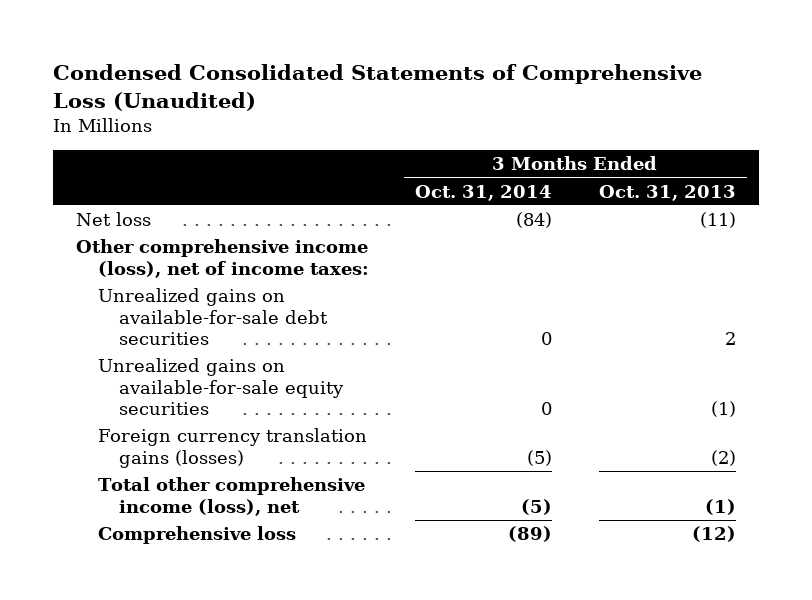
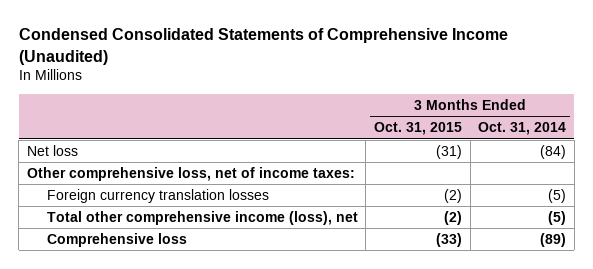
- Condensed Consolidated Statements of Comprehensive Loss (Unaudited)
+ Condensed Consolidated Statements of Comprehensive Income (Unaudited)
- | 3 Months Ended Oct. 31, 2014 | 3 Months Ended Oct. 31, 2013
+ | 3 Months Ended Oct. 31, 2015 | 3 Months Ended Oct. 31, 2014
- Other comprehensive income (loss), net of income taxes:
- Unrealized gains on available-for-sale debt securities | 0 | 2
- Unrealized gains on available-for-sale equity securities | 0 | (1)
- Foreign currency translation gains (losses) | (5) | (2)
+ Other comprehensive loss, net of income taxes:
+ Foreign currency translation losses | (2) | (5)

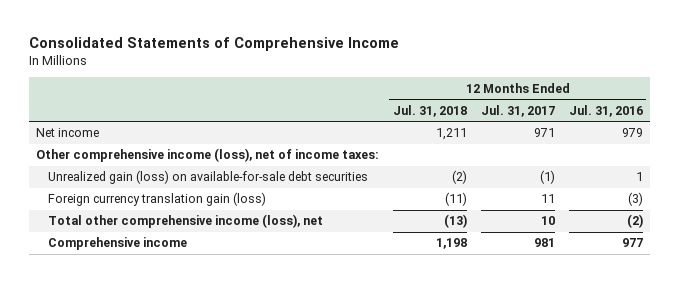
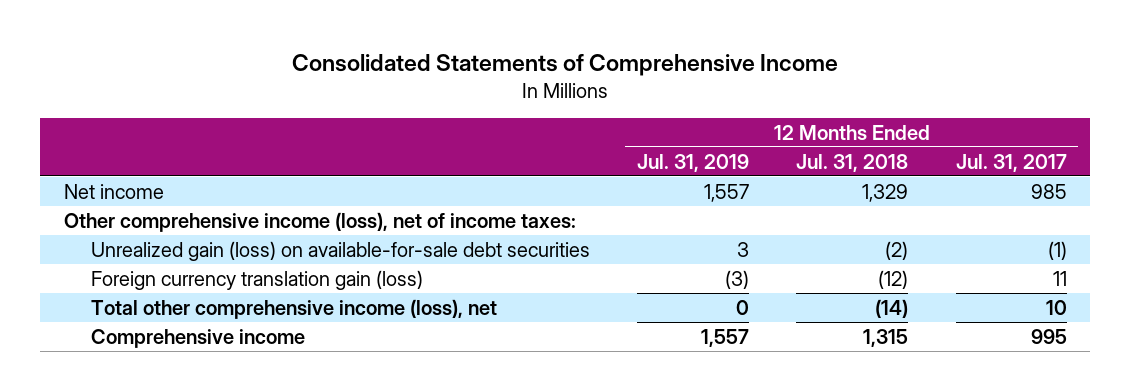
- | 12 Months Ended Jul. 31, 2018 | 12 Months Ended Jul. 31, 2017 | 12 Months Ended Jul. 31, 2016
+ | 12 Months Ended Jul. 31, 2019 | 12 Months Ended Jul. 31, 2018 | 12 Months Ended Jul. 31, 2017
- Net income | 1,211 | 971 | 979
+ Net income | 1,557 | 1,329 | 985
- Foreign currency translation gain (loss) | (11) | 11 | (3)
- Total other comprehensive income (loss), net | (13) | 10 | (2)
- Comprehensive income | 1,198 | 981 | 977
+ Foreign currency translation gain (loss) | (3) | (12) | 11
+ Total other comprehensive income (loss), net | 0 | (14) | 10
+ Comprehensive income | 1,557 | 1,315 | 995

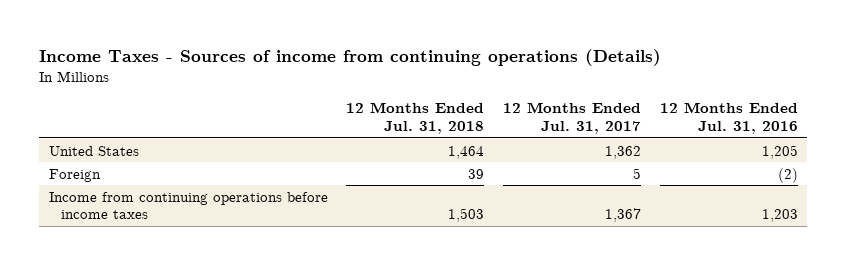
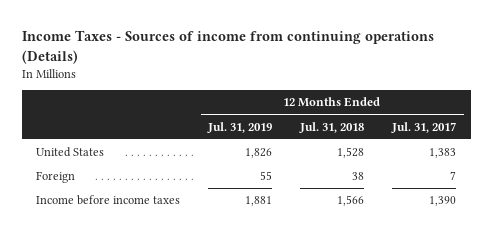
- | 12 Months Ended Jul. 31, 2018 | 12 Months Ended Jul. 31, 2017 | 12 Months Ended Jul. 31, 2016
+ | 12 Months Ended Jul. 31, 2019 | 12 Months Ended Jul. 31, 2018 | 12 Months Ended Jul. 31, 2017
- United States | 1,464 | 1,362 | 1,205
- Foreign | 39 | 5 | (2)
- Income from continuing operations before income taxes | 1,503 | 1,367 | 1,203
+ United States | 1,826 | 1,528 | 1,383
+ Foreign | 55 | 38 | 7
+ Income before income taxes | 1,881 | 1,566 | 1,390

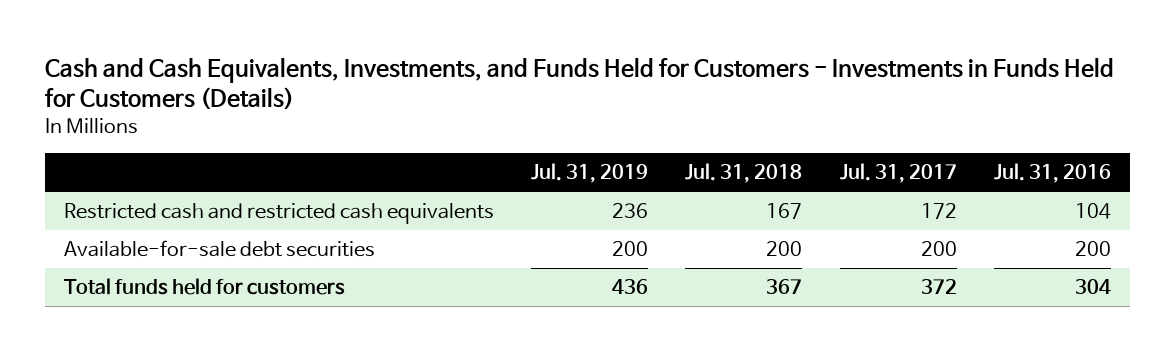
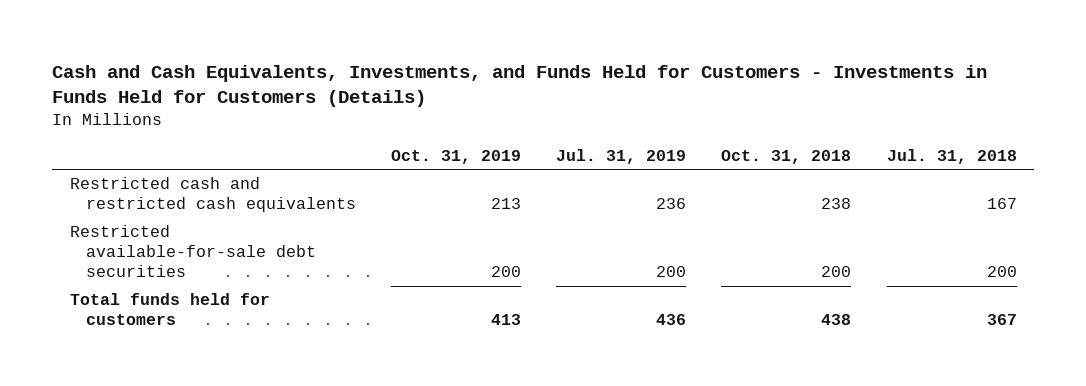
- | Jul. 31, 2019 | Jul. 31, 2018 | Jul. 31, 2017 | Jul. 31, 2016
+ | Oct. 31, 2019 | Jul. 31, 2019 | Oct. 31, 2018 | Jul. 31, 2018
- Available-for-sale debt securities | 200 | 200 | 200 | 200
+ Restricted available-for-sale debt securities | 200 | 200 | 200 | 200

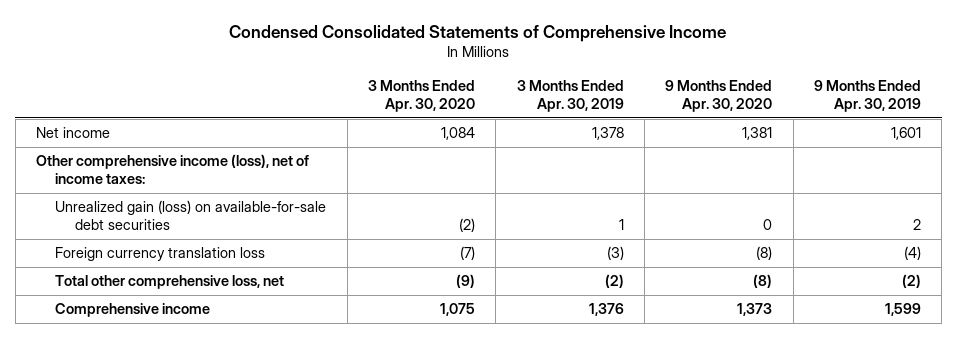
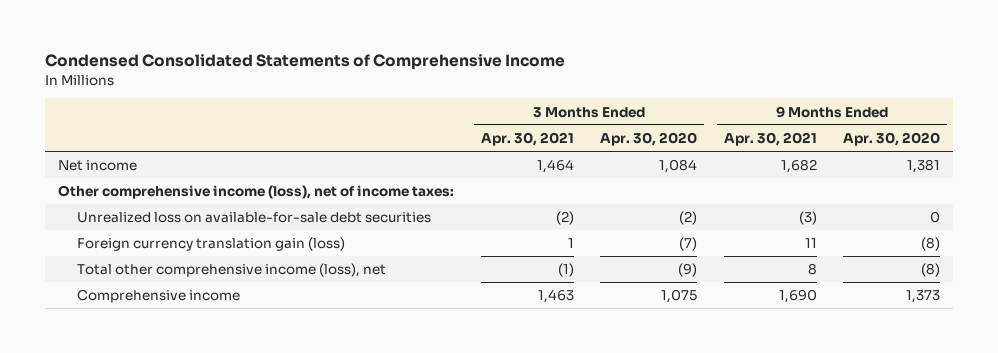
- | 3 Months Ended Apr. 30, 2020 | 3 Months Ended Apr. 30, 2019 | 9 Months Ended Apr. 30, 2020 | 9 Months Ended Apr. 30, 2019
+ | 3 Months Ended Apr. 30, 2021 | 3 Months Ended Apr. 30, 2020 | 9 Months Ended Apr. 30, 2021 | 9 Months Ended Apr. 30, 2020
- Unrealized gain (loss) on available-for-sale debt securities | (2) | 1 | 0 | 2
- Foreign currency translation loss | (7) | (3) | (8) | (4)
- Total other comprehensive loss, net | (9) | (2) | (8) | (2)
+ Unrealized loss on available-for-sale debt securities | (2) | (2) | (3) | 0
+ Foreign currency translation gain (loss) | 1 | (7) | 11 | (8)
+ Total other comprehensive income (loss), net | (1) | (9) | 8 | (8)

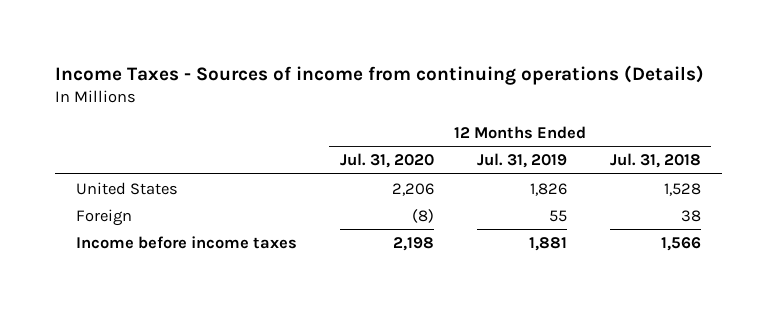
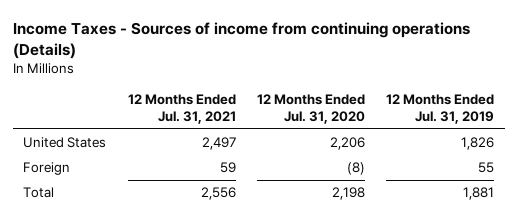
- | 12 Months Ended Jul. 31, 2020 | 12 Months Ended Jul. 31, 2019 | 12 Months Ended Jul. 31, 2018
+ | 12 Months Ended Jul. 31, 2021 | 12 Months Ended Jul. 31, 2020 | 12 Months Ended Jul. 31, 2019
- Income before income taxes | 2,198 | 1,881 | 1,566
+ Total | 2,556 | 2,198 | 1,881

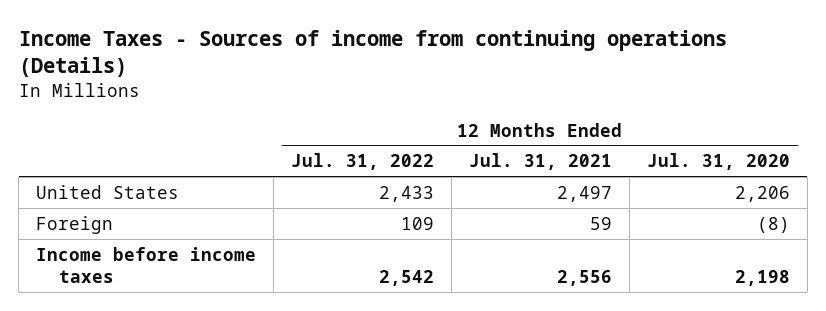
- | 12 Months Ended Jul. 31, 2021 | 12 Months Ended Jul. 31, 2020 | 12 Months Ended Jul. 31, 2019
+ | 12 Months Ended Jul. 31, 2022 | 12 Months Ended Jul. 31, 2021 | 12 Months Ended Jul. 31, 2020
- Total | 2,556 | 2,198 | 1,881
+ Income before income taxes | 2,542 | 2,556 | 2,198

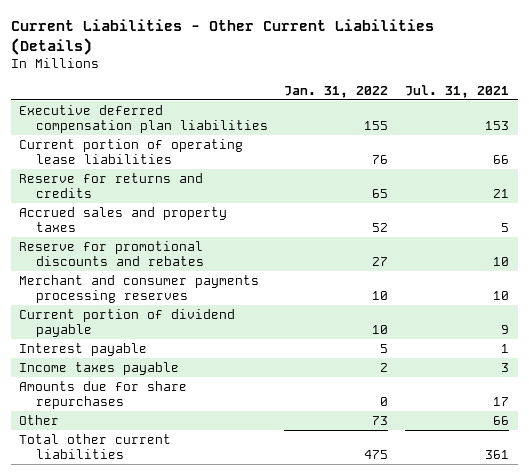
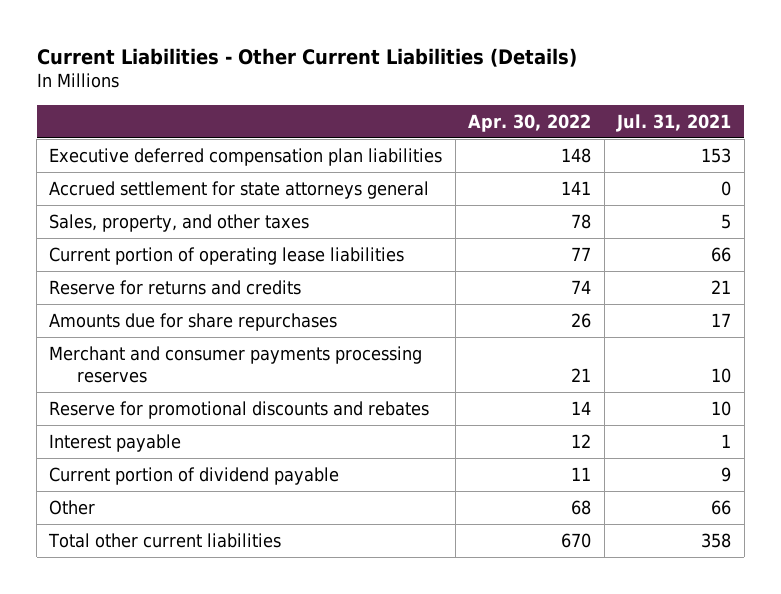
- | Jan. 31, 2022 | Jul. 31, 2021
+ | Apr. 30, 2022 | Jul. 31, 2021
+ Accrued settlement for state attorneys general | 141 | 0
+ Sales, property, and other taxes | 78 | 5
- Accrued sales and property taxes | 52 | 5
moved up: Amounts due for share repurchases | 26 | 17
moved down: Reserve for promotional discounts and rebates | 14 | 10
- Income taxes payable | 2 | 3
moved down: Current portion of dividend payable | 11 | 9
- Total other current liabilities | 475 | 361
+ Total other current liabilities | 670 | 358

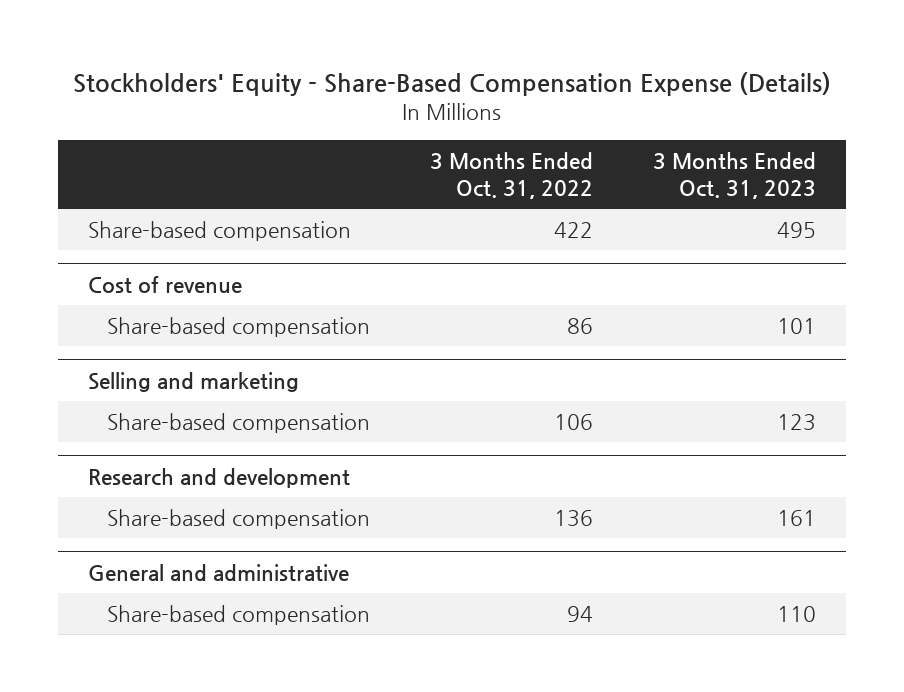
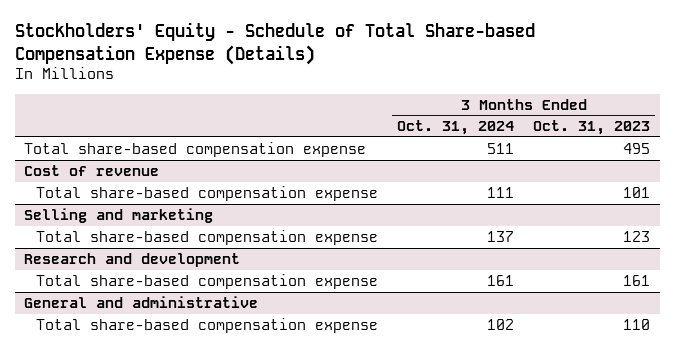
- Stockholders' Equity - Share-Based Compensation Expense (Details)
+ Stockholders' Equity - Schedule of Total Share-based Compensation Expense (Details)
- | 3 Months Ended Oct. 31, 2022 | 3 Months Ended Oct. 31, 2023
+ | 3 Months Ended Oct. 31, 2024 | 3 Months Ended Oct. 31, 2023
- Share-based compensation | 422 | 495
+ Total share-based compensation expense | 511 | 495
@ Cost of revenue
- Share-based compensation | 86 | 101
+ Total share-based compensation expense | 111 | 101
@ Selling and marketing
- Share-based compensation | 106 | 123
+ Total share-based compensation expense | 137 | 123
@ Research and development
- Share-based compensation | 136 | 161
+ Total share-based compensation expense | 161 | 161
@ General and administrative
- Share-based compensation | 94 | 110
+ Total share-based compensation expense | 102 | 110

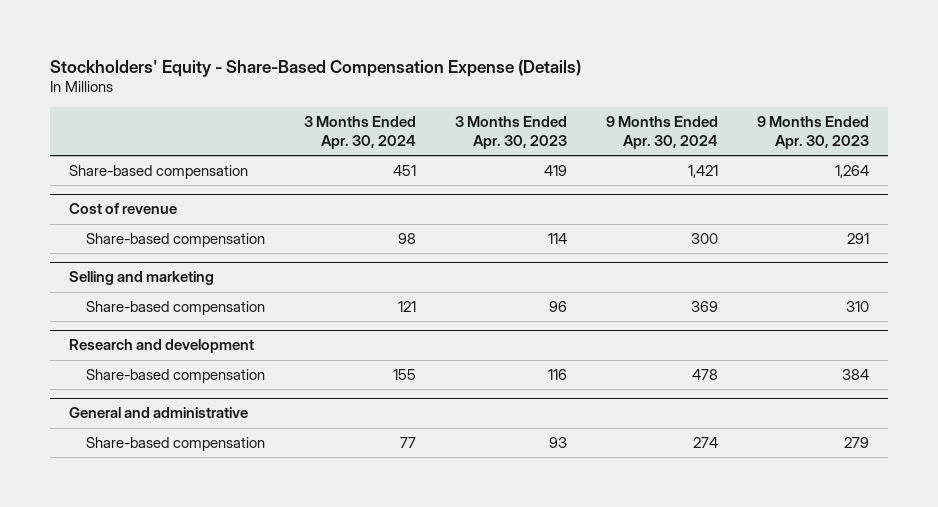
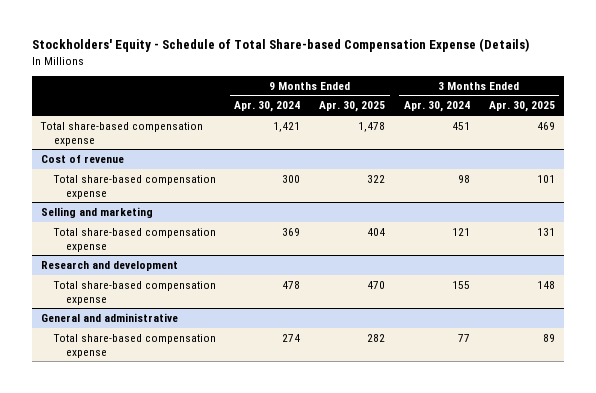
- Stockholders' Equity - Share-Based Compensation Expense (Details)
+ Stockholders' Equity - Schedule of Total Share-based Compensation Expense (Details)
- | 3 Months Ended Apr. 30, 2024 | 3 Months Ended Apr. 30, 2023 | 9 Months Ended Apr. 30, 2024 | 9 Months Ended Apr. 30, 2023
+ | 9 Months Ended Apr. 30, 2024 | 9 Months Ended Apr. 30, 2025 | 3 Months Ended Apr. 30, 2024 | 3 Months Ended Apr. 30, 2025
- Share-based compensation | 451 | 419 | 1,421 | 1,264
+ Total share-based compensation expense | 1,421 | 1,478 | 451 | 469
@ Cost of revenue
- Share-based compensation | 98 | 114 | 300 | 291
+ Total share-based compensation expense | 300 | 322 | 98 | 101
@ Selling and marketing
- Share-based compensation | 121 | 96 | 369 | 310
+ Total share-based compensation expense | 369 | 404 | 121 | 131
@ Research and development
- Share-based compensation | 155 | 116 | 478 | 384
+ Total share-based compensation expense | 478 | 470 | 155 | 148
@ General and administrative
- Share-based compensation | 77 | 93 | 274 | 279
+ Total share-based compensation expense | 274 | 282 | 77 | 89

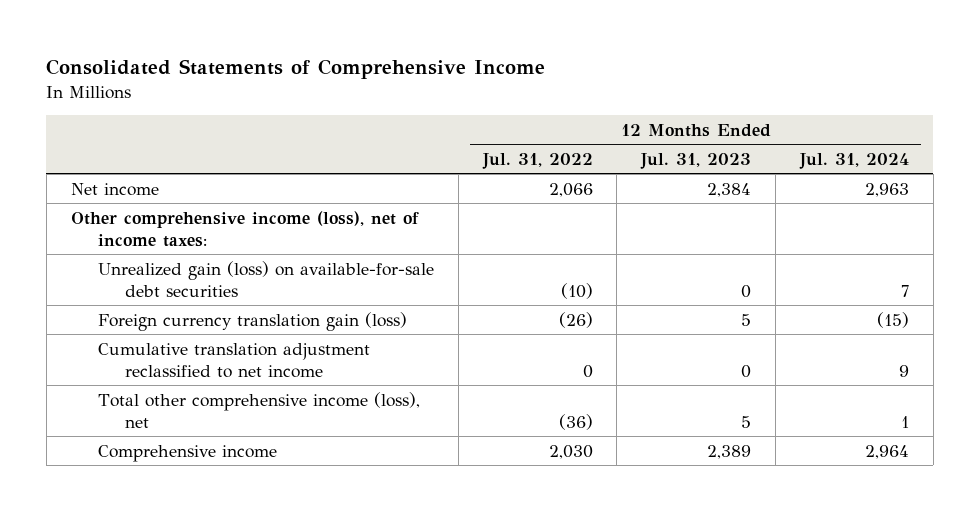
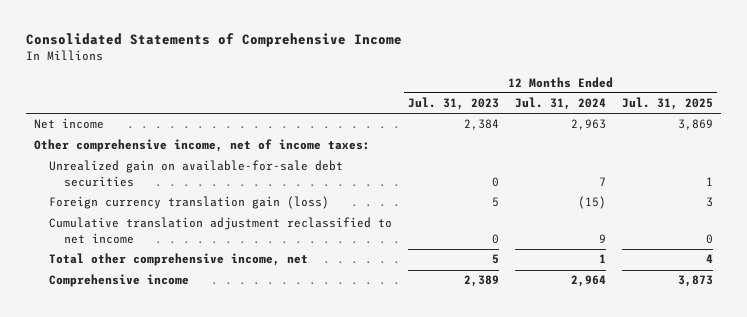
- | 12 Months Ended Jul. 31, 2022 | 12 Months Ended Jul. 31, 2023 | 12 Months Ended Jul. 31, 2024
+ | 12 Months Ended Jul. 31, 2023 | 12 Months Ended Jul. 31, 2024 | 12 Months Ended Jul. 31, 2025
- Other comprehensive income (loss), net of income taxes:
- Unrealized gain (loss) on available-for-sale debt securities | (10) | 0 | 7
+ Other comprehensive income, net of income taxes:
+ Unrealized gain on available-for-sale debt securities | 0 | 7 | 1
- Total other comprehensive income (loss), net | (36) | 5 | 1
+ Total other comprehensive income, net | 5 | 1 | 4

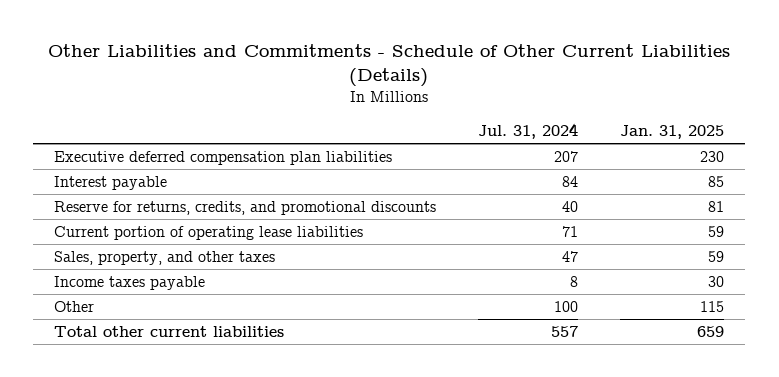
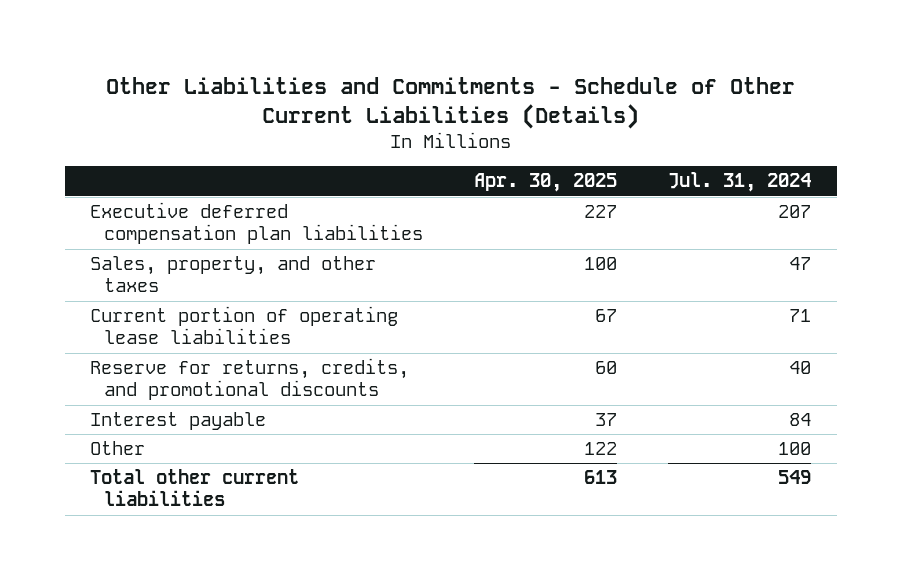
- | Jul. 31, 2024 | Jan. 31, 2025
+ | Apr. 30, 2025 | Jul. 31, 2024
- Income taxes payable | 8 | 30
moved down: Current portion of operating lease liabilities | 67 | 71
moved down: Reserve for returns, credits, and promotional discounts | 60 | 40
moved down: Interest payable | 37 | 84
- Total other current liabilities | 557 | 659
+ Total other current liabilities | 613 | 549

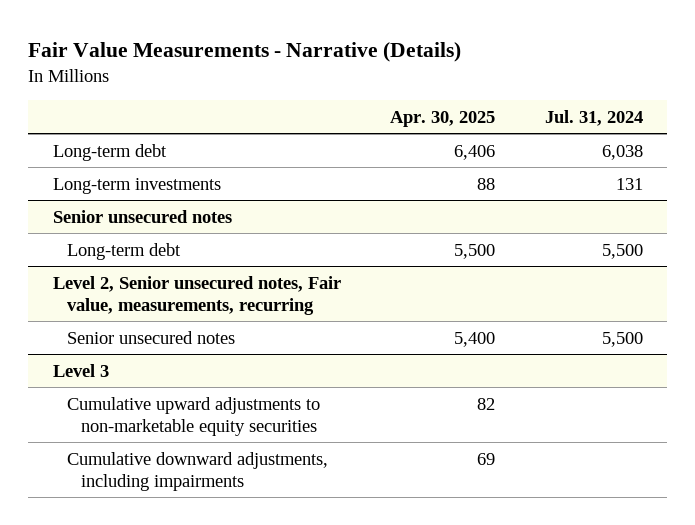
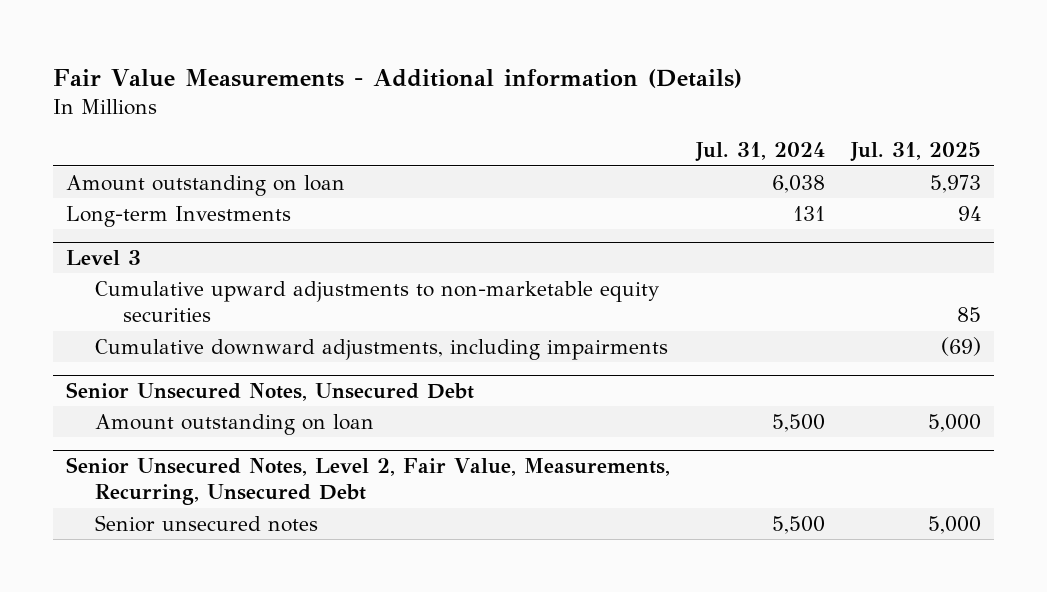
- Fair Value Measurements - Narrative (Details)
+ Fair Value Measurements - Additional information (Details)
- | Apr. 30, 2025 | Jul. 31, 2024
+ | Jul. 31, 2024 | Jul. 31, 2025
- Long-term debt | 6,406 | 6,038
- Long-term investments | 88 | 131
- Senior unsecured notes
- Long-term debt | 5,500 | 5,500
- Level 2, Senior unsecured notes, Fair value, measurements, recurring
- Senior unsecured notes | 5,400 | 5,500
+ Amount outstanding on loan | 6,038 | 5,973
+ Long-term Investments | 131 | 94
+ Senior Unsecured Notes, Unsecured Debt
+ Amount outstanding on loan | 5,500 | 5,000
+ Senior Unsecured Notes, Level 2, Fair Value, Measurements, Recurring, Unsecured Debt
+ Senior unsecured notes | 5,500 | 5,000

